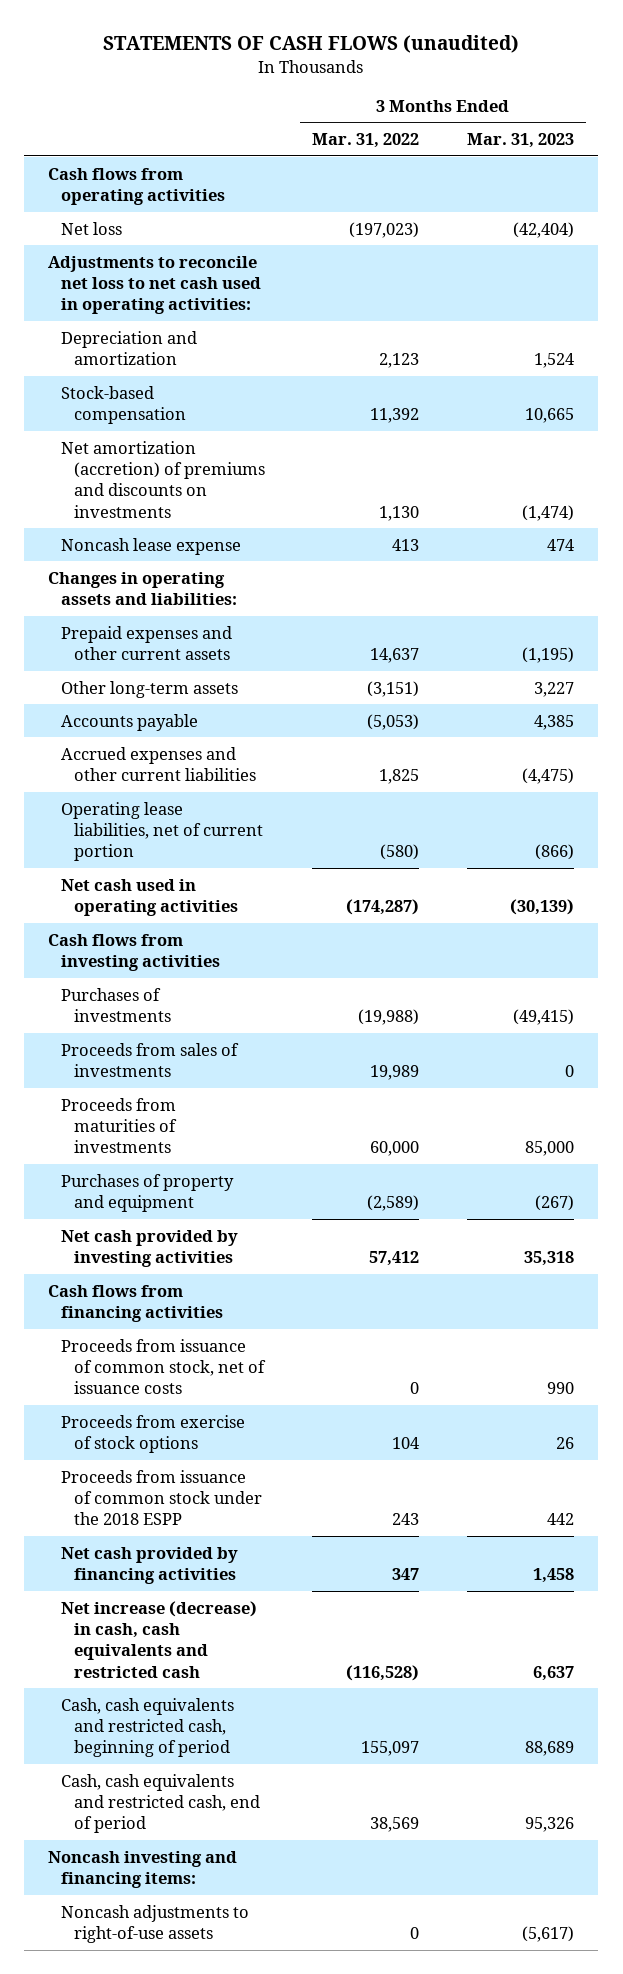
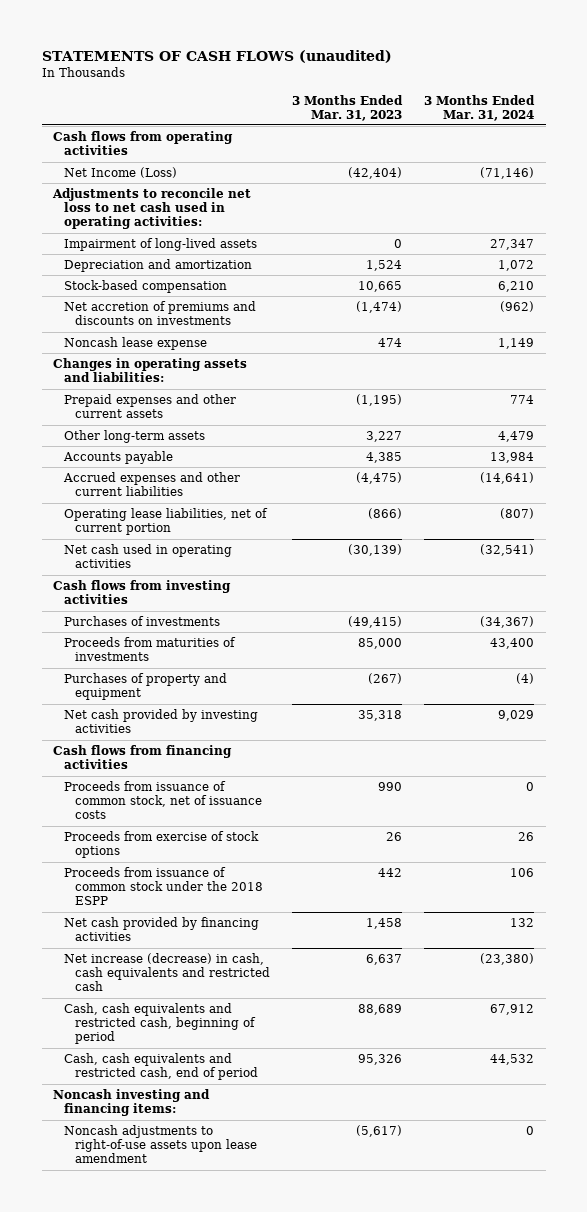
- | 3 Months Ended Mar. 31, 2022 | 3 Months Ended Mar. 31, 2023
+ | 3 Months Ended Mar. 31, 2023 | 3 Months Ended Mar. 31, 2024
- Net loss | (197,023) | (42,404)
+ Net Income (Loss) | (42,404) | (71,146)
+ Impairment of long-lived assets | 0 | 27,347
- Net amortization (accretion) of premiums and discounts on investments | 1,130 | (1,474)
+ Net accretion of premiums and discounts on investments | (1,474) | (962)
- Proceeds from sales of investments | 19,989 | 0
- Noncash adjustments to right-of-use assets | 0 | (5,617)
+ Noncash adjustments to right-of-use assets upon lease amendment | (5,617) | 0

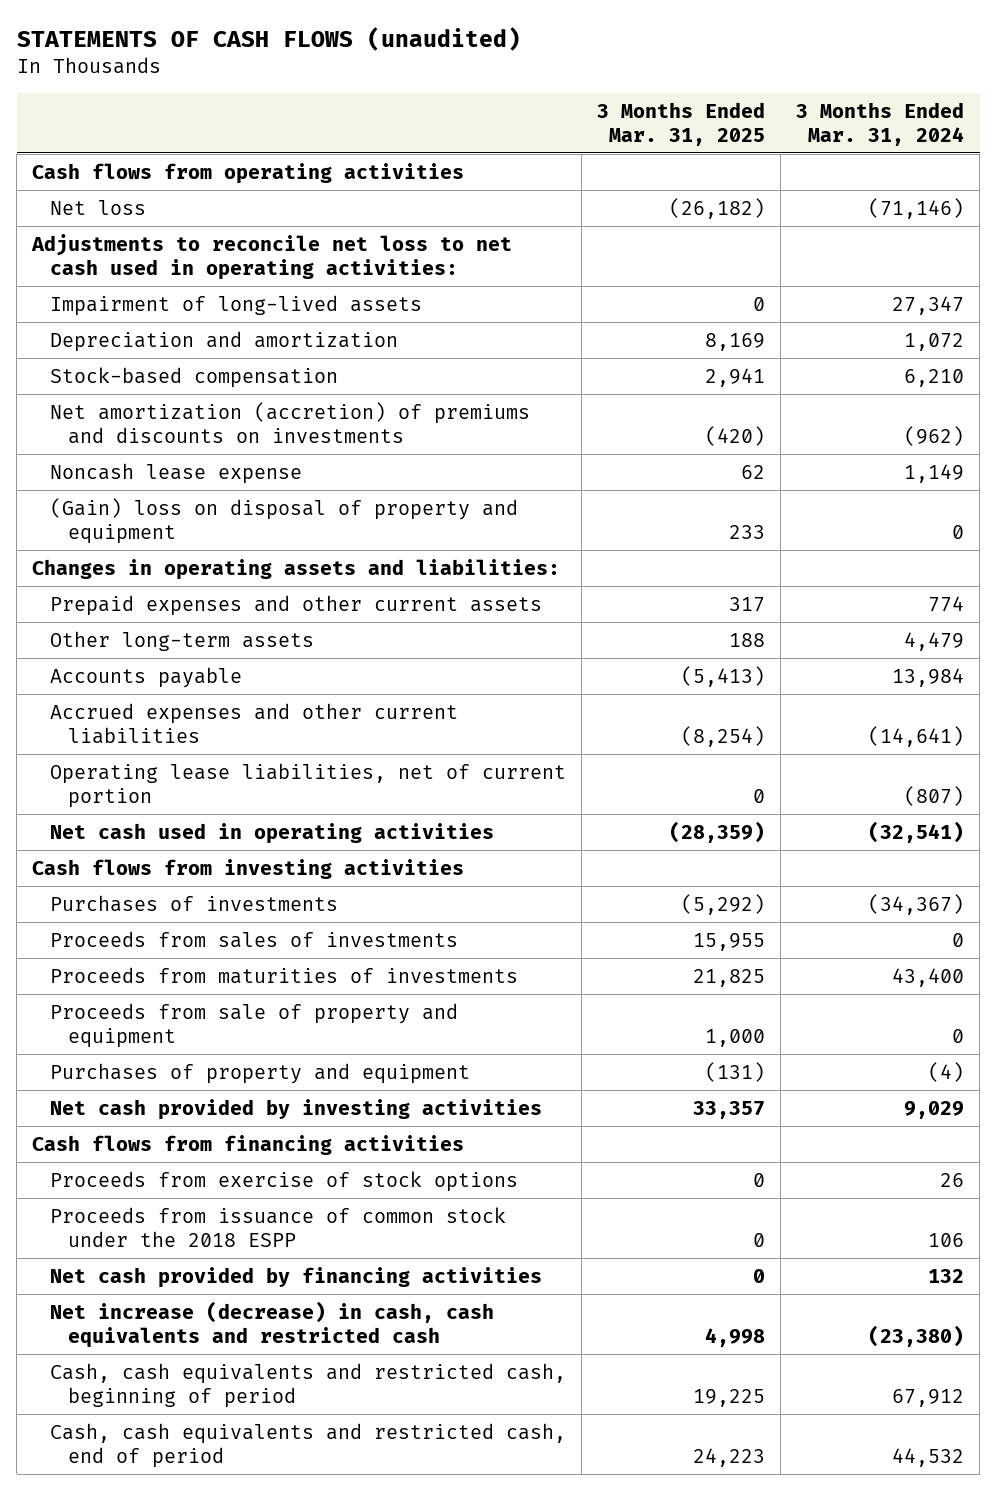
- | 3 Months Ended Mar. 31, 2023 | 3 Months Ended Mar. 31, 2024
+ | 3 Months Ended Mar. 31, 2025 | 3 Months Ended Mar. 31, 2024
- Net Income (Loss) | (42,404) | (71,146)
+ Net loss | (26,182) | (71,146)
- Net accretion of premiums and discounts on investments | (1,474) | (962)
+ Net amortization (accretion) of premiums and discounts on investments | (420) | (962)
+ (Gain) loss on disposal of property and equipment | 233 | 0
+ Proceeds from sales of investments | 15,955 | 0
+ Proceeds from sale of property and equipment | 1,000 | 0
- Proceeds from issuance of common stock, net of issuance costs | 990 | 0
- Noncash investing and financing items:
- Noncash adjustments to right-of-use assets upon lease amendment | (5,617) | 0

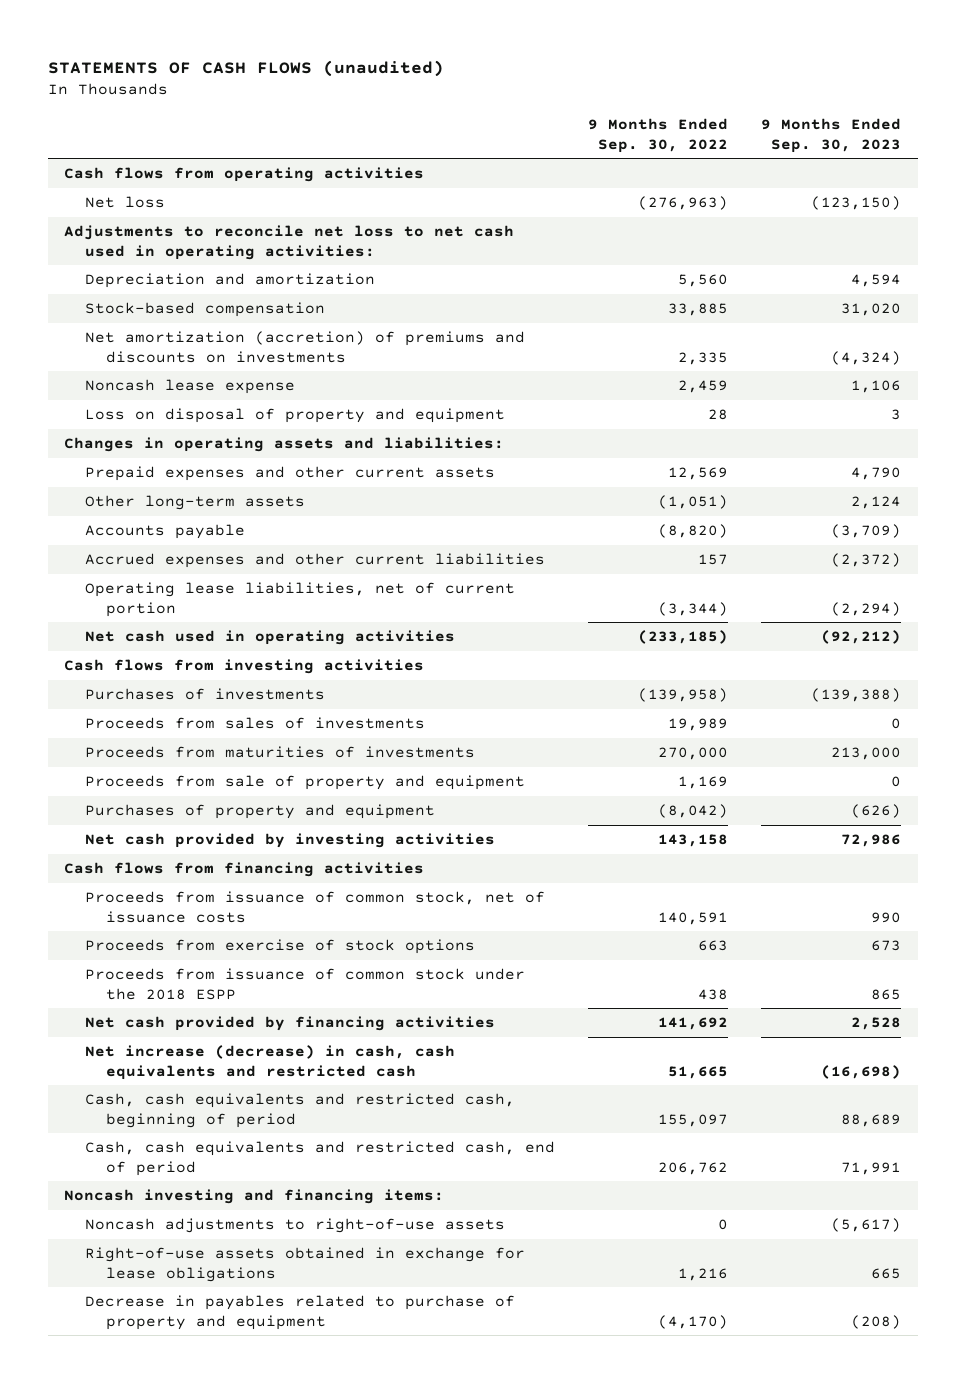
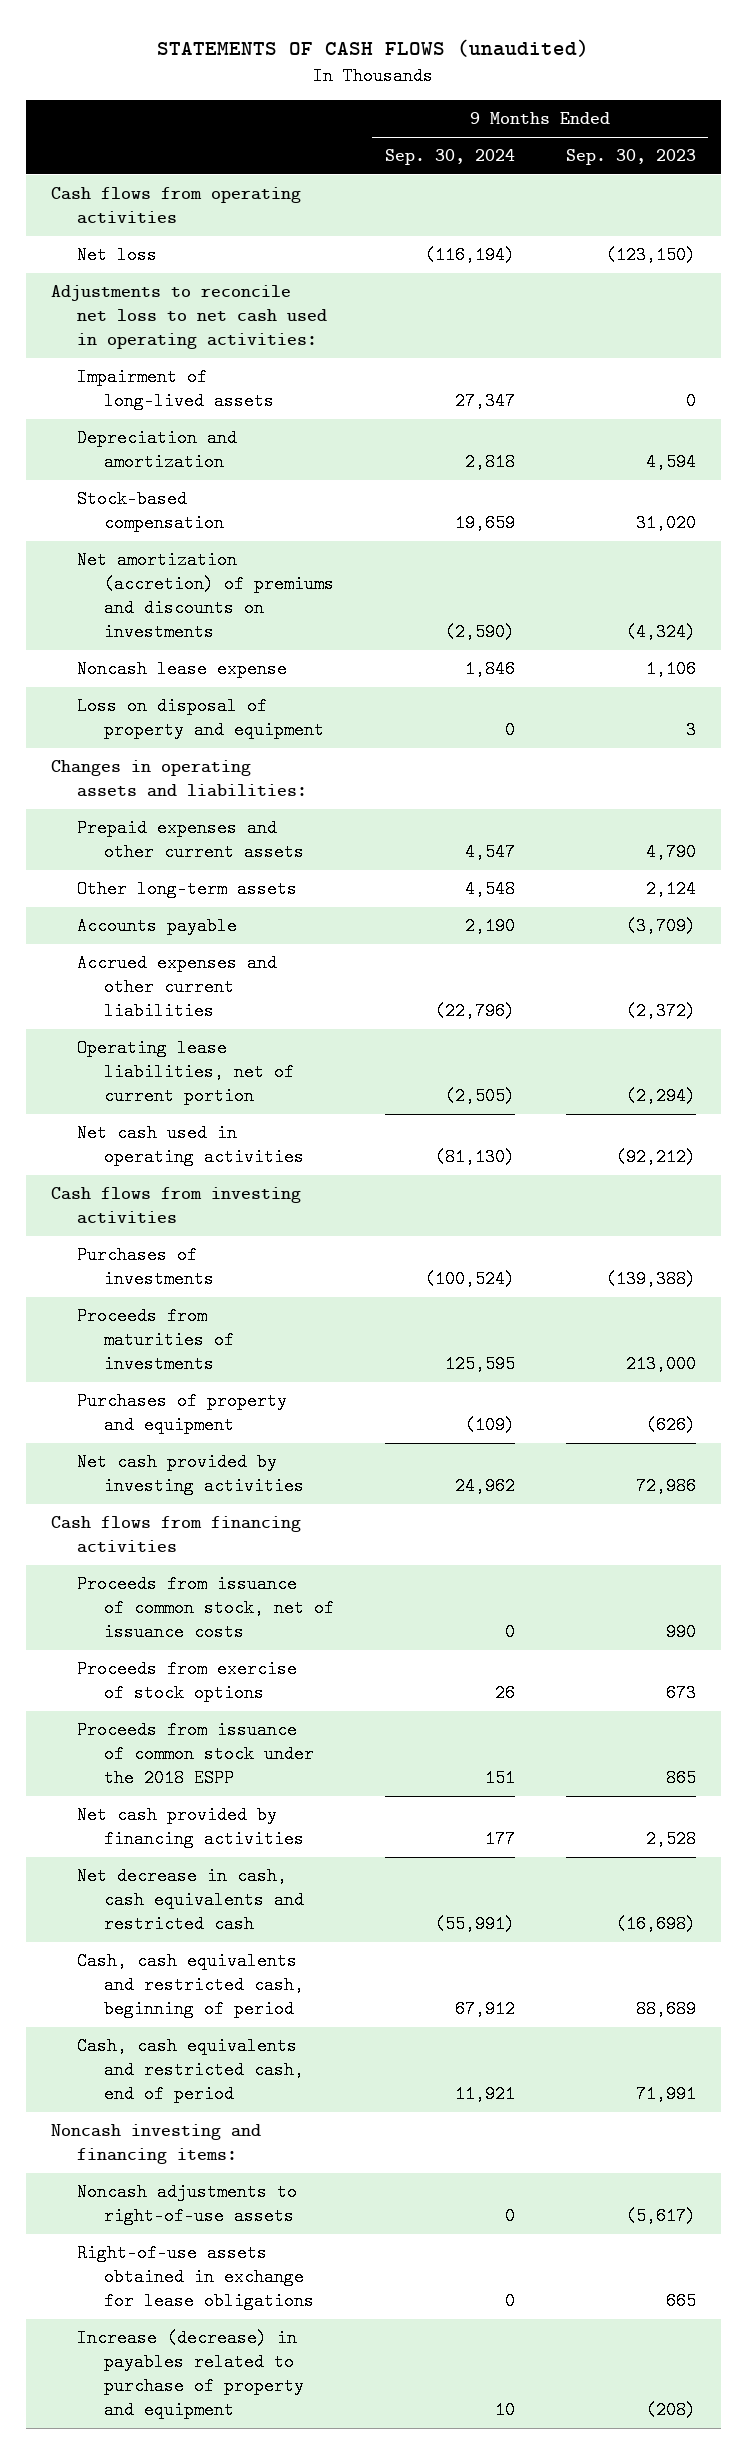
- | 9 Months Ended Sep. 30, 2022 | 9 Months Ended Sep. 30, 2023
+ | 9 Months Ended Sep. 30, 2024 | 9 Months Ended Sep. 30, 2023
+ Impairment of long-lived assets | 27,347 | 0
- Proceeds from sales of investments | 19,989 | 0
- Proceeds from sale of property and equipment | 1,169 | 0
- Net increase (decrease) in cash, cash equivalents and restricted cash | 51,665 | (16,698)
+ Net decrease in cash, cash equivalents and restricted cash | (55,991) | (16,698)
- Decrease in payables related to purchase of property and equipment | (4,170) | (208)
+ Increase (decrease) in payables related to purchase of property and equipment | 10 | (208)

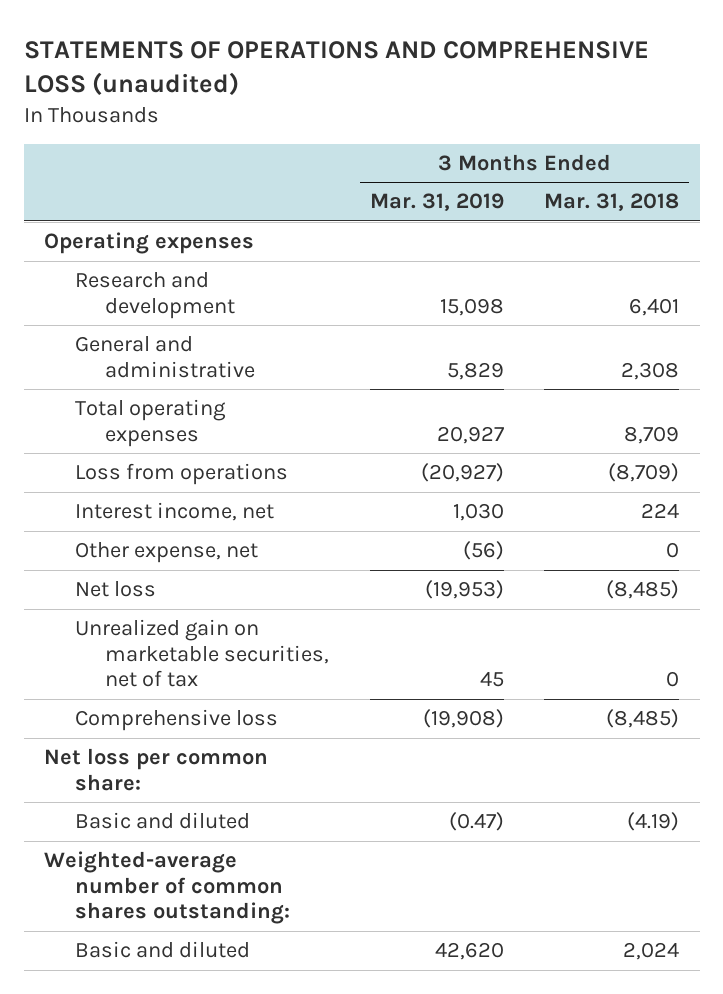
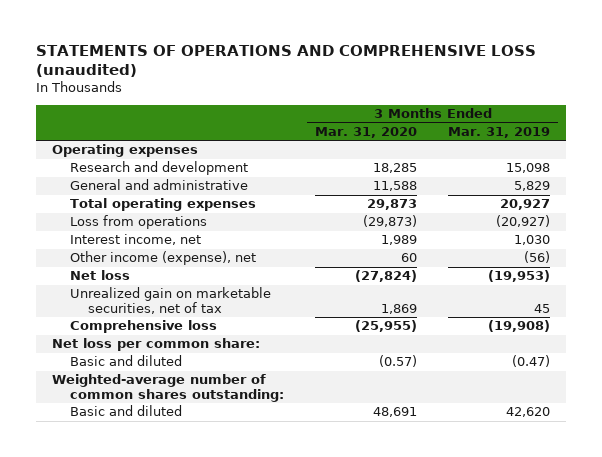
- | 3 Months Ended Mar. 31, 2019 | 3 Months Ended Mar. 31, 2018
+ | 3 Months Ended Mar. 31, 2020 | 3 Months Ended Mar. 31, 2019
- Other expense, net | (56) | 0
+ Other income (expense), net | 60 | (56)

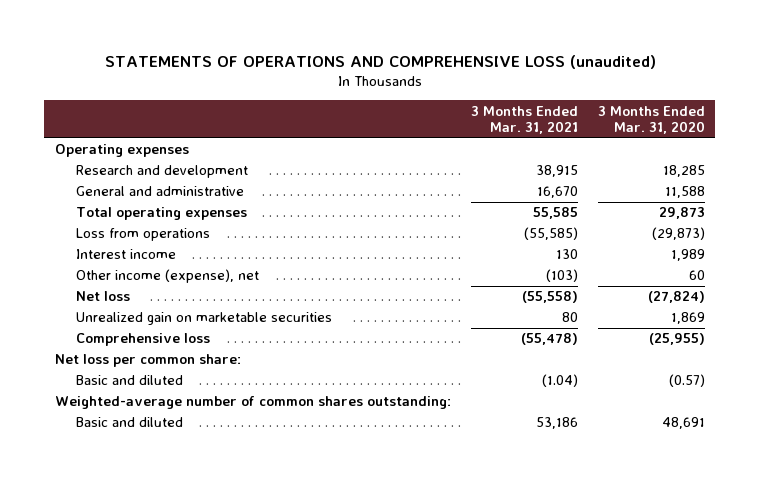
- | 3 Months Ended Mar. 31, 2020 | 3 Months Ended Mar. 31, 2019
+ | 3 Months Ended Mar. 31, 2021 | 3 Months Ended Mar. 31, 2020
- Interest income, net | 1,989 | 1,030
+ Interest income | 130 | 1,989
- Unrealized gain on marketable securities, net of tax | 1,869 | 45
+ Unrealized gain on marketable securities | 80 | 1,869

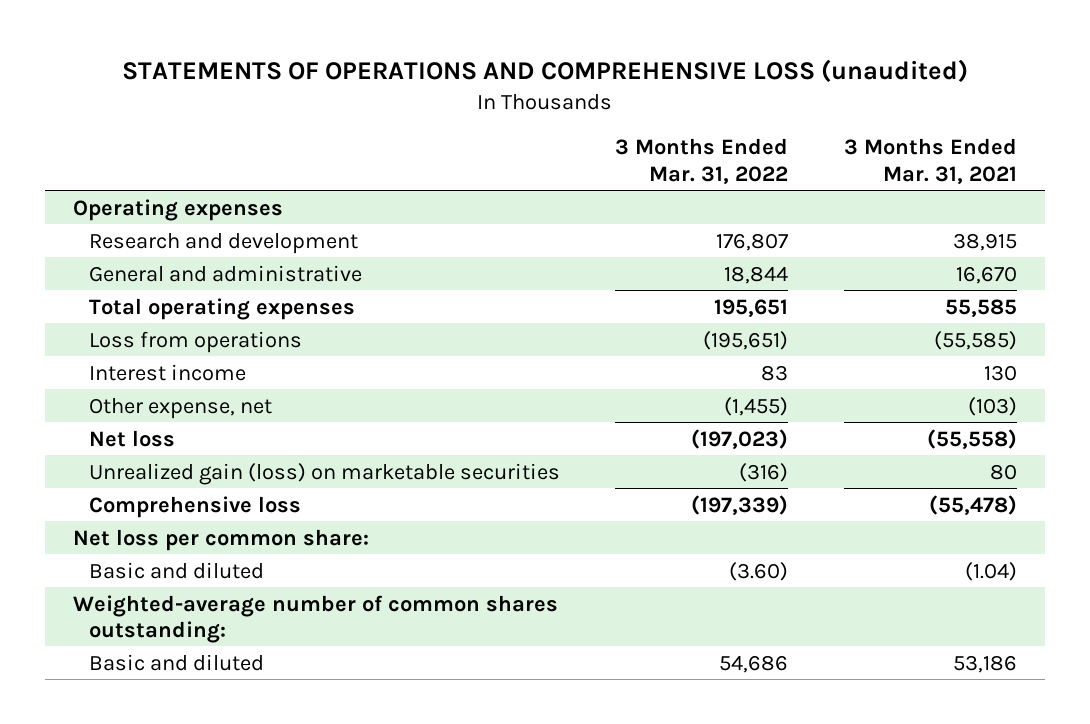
- | 3 Months Ended Mar. 31, 2021 | 3 Months Ended Mar. 31, 2020
+ | 3 Months Ended Mar. 31, 2022 | 3 Months Ended Mar. 31, 2021
- Other income (expense), net | (103) | 60
+ Other expense, net | (1,455) | (103)
- Unrealized gain on marketable securities | 80 | 1,869
+ Unrealized gain (loss) on marketable securities | (316) | 80

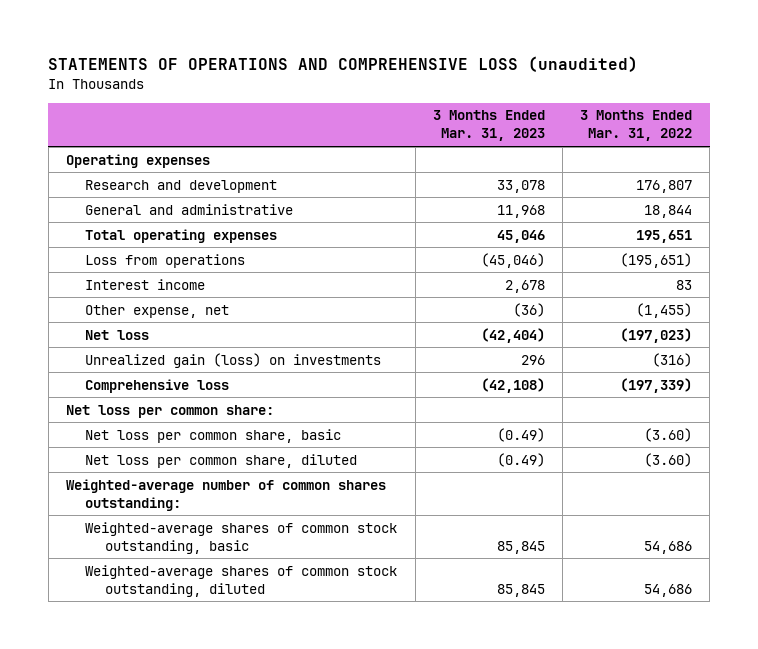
- | 3 Months Ended Mar. 31, 2022 | 3 Months Ended Mar. 31, 2021
+ | 3 Months Ended Mar. 31, 2023 | 3 Months Ended Mar. 31, 2022
- Unrealized gain (loss) on marketable securities | (316) | 80
+ Unrealized gain (loss) on investments | 296 | (316)
- Basic and diluted | (3.60) | (1.04)
+ Net loss per common share, basic | (0.49) | (3.60)
+ Net loss per common share, diluted | (0.49) | (3.60)
- Basic and diluted | 54,686 | 53,186
+ Weighted-average shares of common stock outstanding, basic | 85,845 | 54,686
+ Weighted-average shares of common stock outstanding, diluted | 85,845 | 54,686

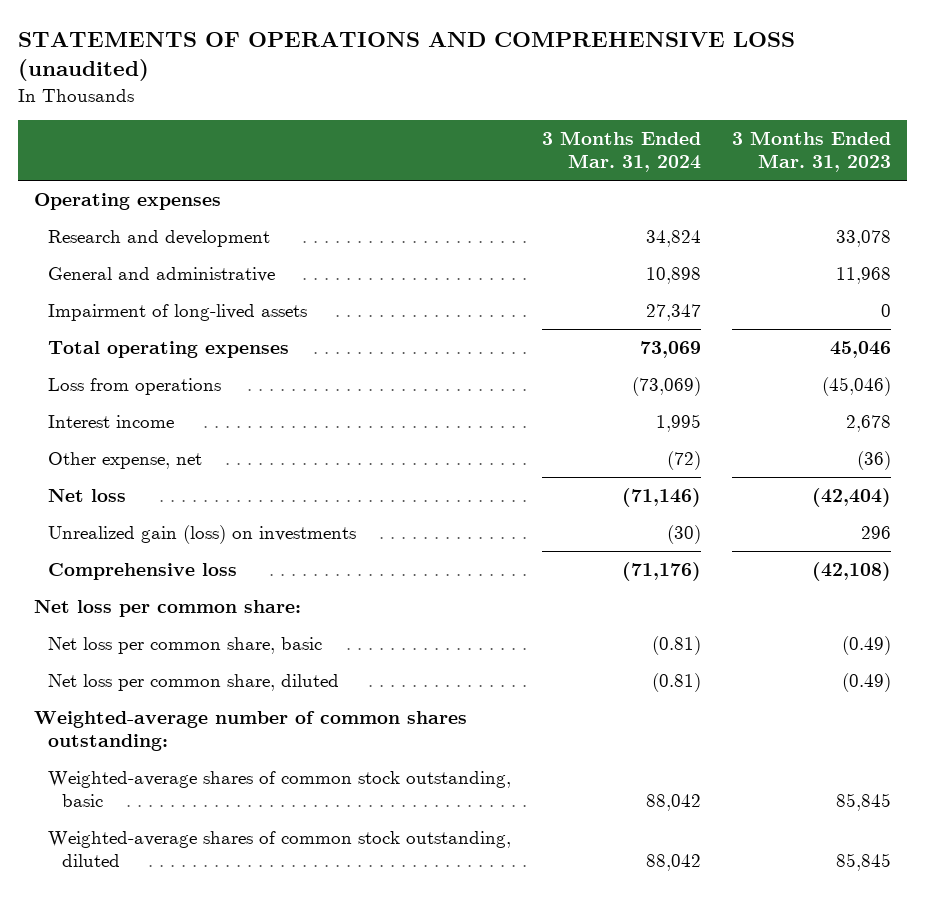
- | 3 Months Ended Mar. 31, 2023 | 3 Months Ended Mar. 31, 2022
+ | 3 Months Ended Mar. 31, 2024 | 3 Months Ended Mar. 31, 2023
+ Impairment of long-lived assets | 27,347 | 0

